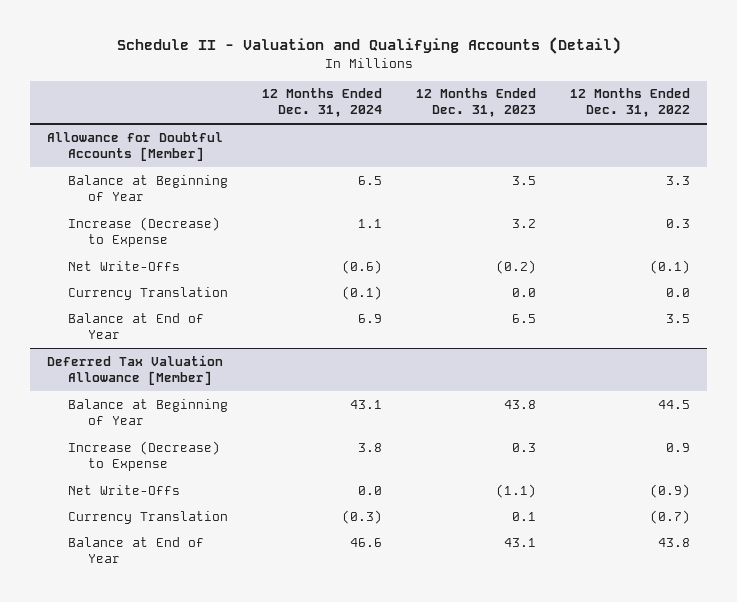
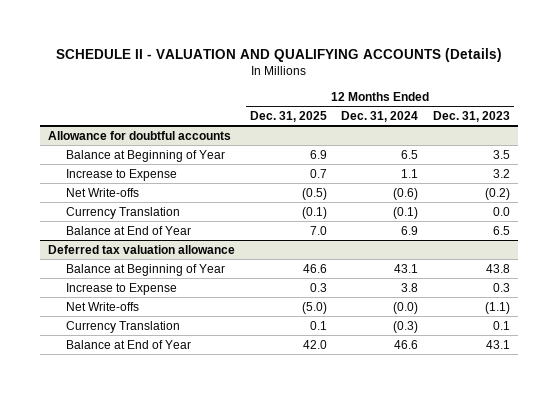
- Schedule II - Valuation and Qualifying Accounts (Detail)
+ SCHEDULE II - VALUATION AND QUALIFYING ACCOUNTS (Details)
- | 12 Months Ended Dec. 31, 2024 | 12 Months Ended Dec. 31, 2023 | 12 Months Ended Dec. 31, 2022
+ | 12 Months Ended Dec. 31, 2025 | 12 Months Ended Dec. 31, 2024 | 12 Months Ended Dec. 31, 2023
- Allowance for Doubtful Accounts [Member]
+ Allowance for doubtful accounts
- Increase (Decrease) to Expense | 1.1 | 3.2 | 0.3
- Net Write-Offs | (0.6) | (0.2) | (0.1)
+ Increase to Expense | 0.7 | 1.1 | 3.2
+ Net Write-offs | (0.5) | (0.6) | (0.2)
- Deferred Tax Valuation Allowance [Member]
+ Deferred tax valuation allowance
- Increase (Decrease) to Expense | 3.8 | 0.3 | 0.9
- Net Write-Offs | 0.0 | (1.1) | (0.9)
+ Increase to Expense | 0.3 | 3.8 | 0.3
+ Net Write-offs | (5.0) | (0.0) | (1.1)

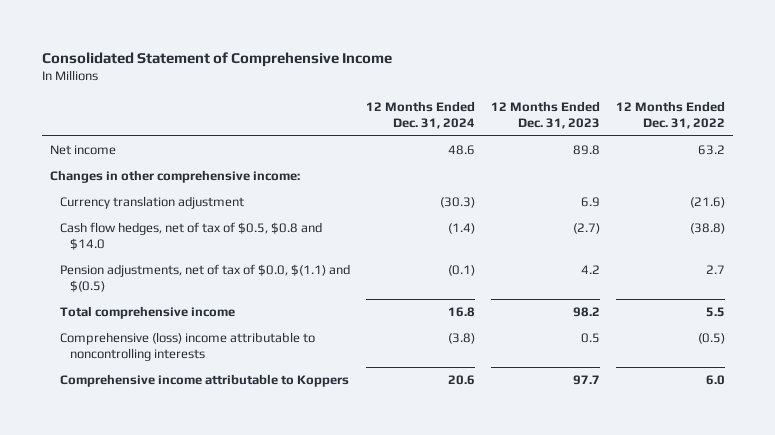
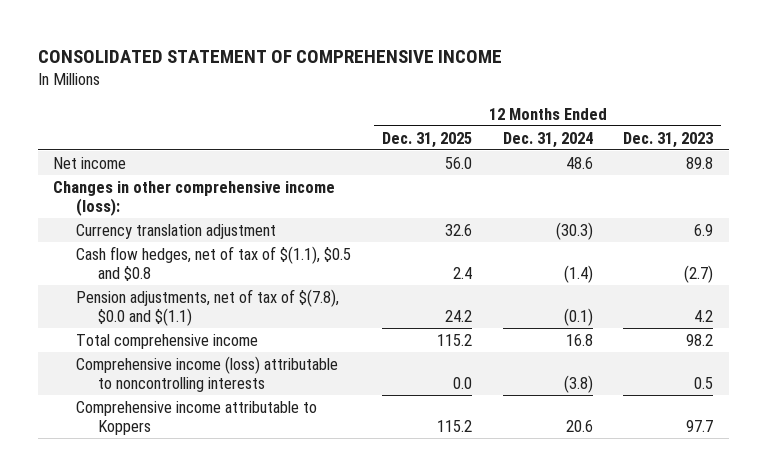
- Consolidated Statement of Comprehensive Income
+ CONSOLIDATED STATEMENT OF COMPREHENSIVE INCOME
- | 12 Months Ended Dec. 31, 2024 | 12 Months Ended Dec. 31, 2023 | 12 Months Ended Dec. 31, 2022
+ | 12 Months Ended Dec. 31, 2025 | 12 Months Ended Dec. 31, 2024 | 12 Months Ended Dec. 31, 2023
- Changes in other comprehensive income:
+ Changes in other comprehensive income (loss):
- Cash flow hedges, net of tax of $0.5, $0.8 and $14.0 | (1.4) | (2.7) | (38.8)
- Pension adjustments, net of tax of $0.0, $(1.1) and $(0.5) | (0.1) | 4.2 | 2.7
+ Cash flow hedges, net of tax of $(1.1), $0.5 and $0.8 | 2.4 | (1.4) | (2.7)
+ Pension adjustments, net of tax of $(7.8), $0.0 and $(1.1) | 24.2 | (0.1) | 4.2
- Comprehensive (loss) income attributable to noncontrolling interests | (3.8) | 0.5 | (0.5)
+ Comprehensive income (loss) attributable to noncontrolling interests | 0.0 | (3.8) | 0.5

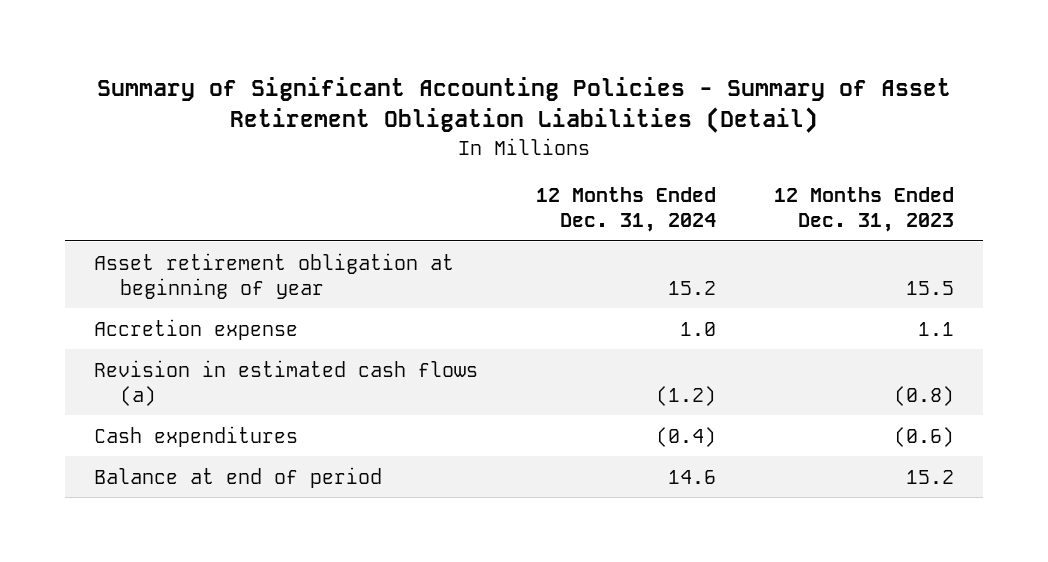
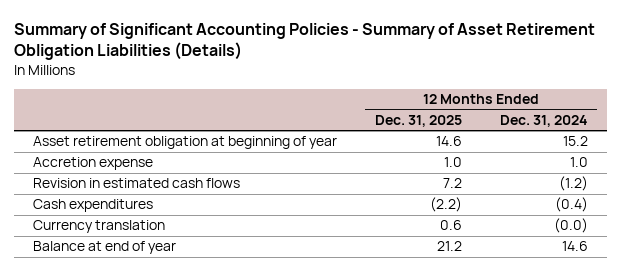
- Summary of Significant Accounting Policies - Summary of Asset Retirement Obligation Liabilities (Detail)
+ Summary of Significant Accounting Policies - Summary of Asset Retirement Obligation Liabilities (Details)
- | 12 Months Ended Dec. 31, 2024 | 12 Months Ended Dec. 31, 2023
+ | 12 Months Ended Dec. 31, 2025 | 12 Months Ended Dec. 31, 2024
- Revision in estimated cash flows (a) | (1.2) | (0.8)
+ Revision in estimated cash flows | 7.2 | (1.2)
- Balance at end of period | 14.6 | 15.2
+ Currency translation | 0.6 | (0.0)
+ Balance at end of year | 21.2 | 14.6

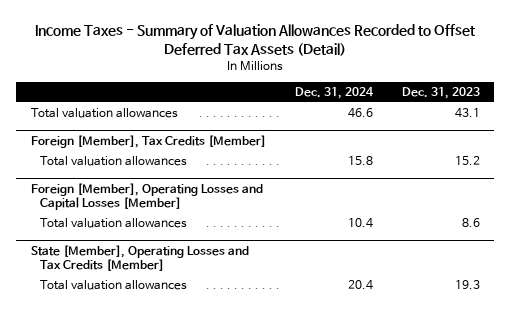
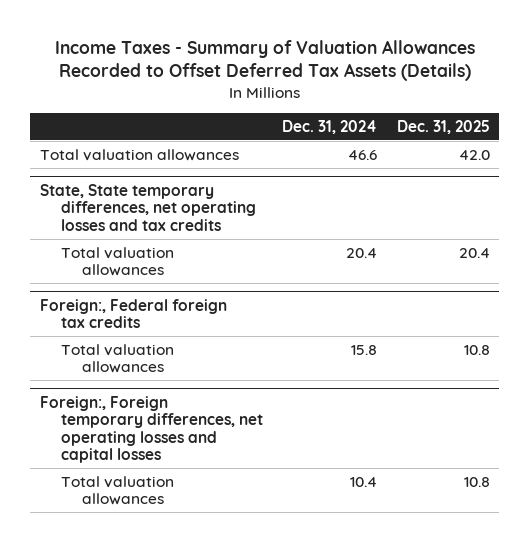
- Income Taxes - Summary of Valuation Allowances Recorded to Offset Deferred Tax Assets (Detail)
+ Income Taxes - Summary of Valuation Allowances Recorded to Offset Deferred Tax Assets (Details)
- | Dec. 31, 2024 | Dec. 31, 2023
+ | Dec. 31, 2024 | Dec. 31, 2025
- Foreign [Member], Tax Credits [Member]
+ State, State temporary differences, net operating losses and tax credits
+ Total valuation allowances | 20.4 | 20.4
+ Foreign:, Federal foreign tax credits
- Foreign [Member], Operating Losses and Capital Losses [Member]
+ Foreign:, Foreign temporary differences, net operating losses and capital losses
- State [Member], Operating Losses and Tax Credits [Member]
- Total valuation allowances | 20.4 | 19.3

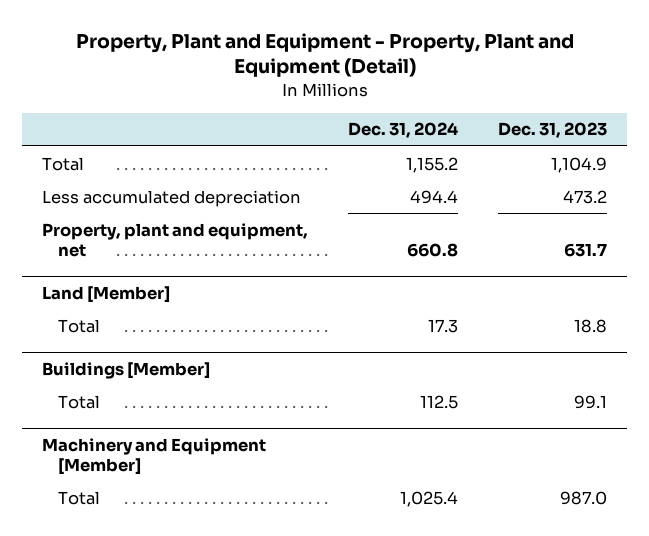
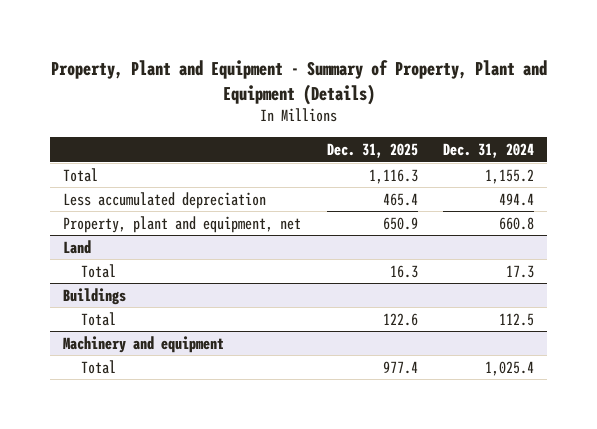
- Property, Plant and Equipment - Property, Plant and Equipment (Detail)
+ Property, Plant and Equipment - Summary of Property, Plant and Equipment (Details)
- | Dec. 31, 2024 | Dec. 31, 2023
+ | Dec. 31, 2025 | Dec. 31, 2024
- Land [Member]
+ Land
- Buildings [Member]
+ Buildings
- Machinery and Equipment [Member]
+ Machinery and equipment

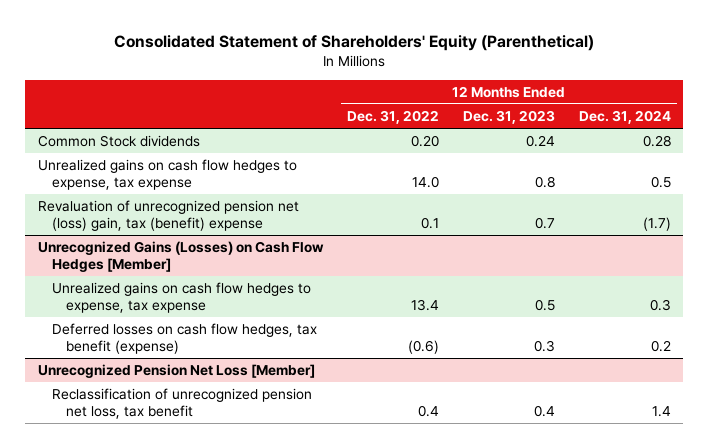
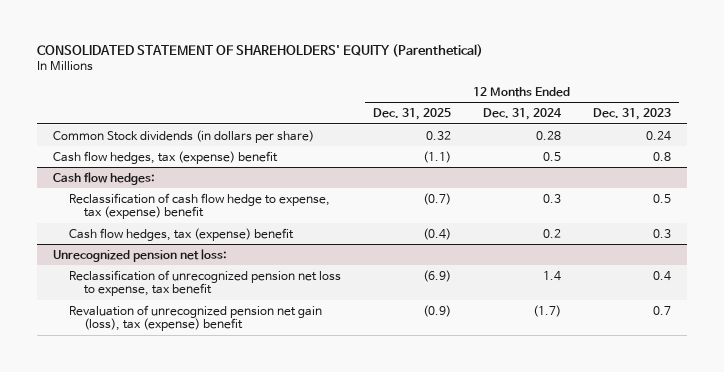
- Consolidated Statement of Shareholders' Equity (Parenthetical)
+ CONSOLIDATED STATEMENT OF SHAREHOLDERS' EQUITY (Parenthetical)
- | 12 Months Ended Dec. 31, 2022 | 12 Months Ended Dec. 31, 2023 | 12 Months Ended Dec. 31, 2024
+ | 12 Months Ended Dec. 31, 2025 | 12 Months Ended Dec. 31, 2024 | 12 Months Ended Dec. 31, 2023
- Common Stock dividends | 0.20 | 0.24 | 0.28
- Unrealized gains on cash flow hedges to expense, tax expense | 14.0 | 0.8 | 0.5
- Revaluation of unrecognized pension net (loss) gain, tax (benefit) expense | 0.1 | 0.7 | (1.7)
- Unrecognized Gains (Losses) on Cash Flow Hedges [Member]
- Unrealized gains on cash flow hedges to expense, tax expense | 13.4 | 0.5 | 0.3
- Deferred losses on cash flow hedges, tax benefit (expense) | (0.6) | 0.3 | 0.2
- Unrecognized Pension Net Loss [Member]
- Reclassification of unrecognized pension net loss, tax benefit | 0.4 | 0.4 | 1.4
+ Common Stock dividends (in dollars per share) | 0.32 | 0.28 | 0.24
+ Cash flow hedges, tax (expense) benefit | (1.1) | 0.5 | 0.8
+ Cash flow hedges:
+ Reclassification of cash flow hedge to expense, tax (expense) benefit | (0.7) | 0.3 | 0.5
+ Cash flow hedges, tax (expense) benefit | (0.4) | 0.2 | 0.3
+ Unrecognized pension net loss:
+ Reclassification of unrecognized pension net loss to expense, tax benefit | (6.9) | 1.4 | 0.4
+ Revaluation of unrecognized pension net gain (loss), tax (expense) benefit | (0.9) | (1.7) | 0.7

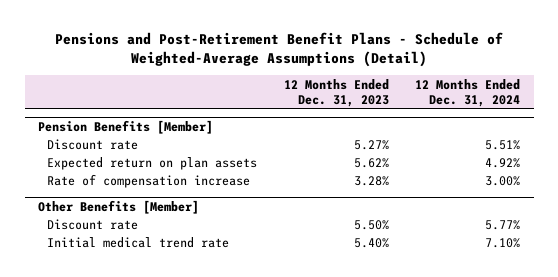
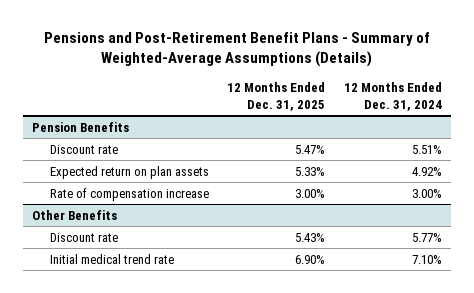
- Pensions and Post-Retirement Benefit Plans - Schedule of Weighted-Average Assumptions (Detail)
+ Pensions and Post-Retirement Benefit Plans - Summary of Weighted-Average Assumptions (Details)
- | 12 Months Ended Dec. 31, 2023 | 12 Months Ended Dec. 31, 2024
+ | 12 Months Ended Dec. 31, 2025 | 12 Months Ended Dec. 31, 2024
- Pension Benefits [Member]
+ Pension Benefits
- Other Benefits [Member]
+ Other Benefits

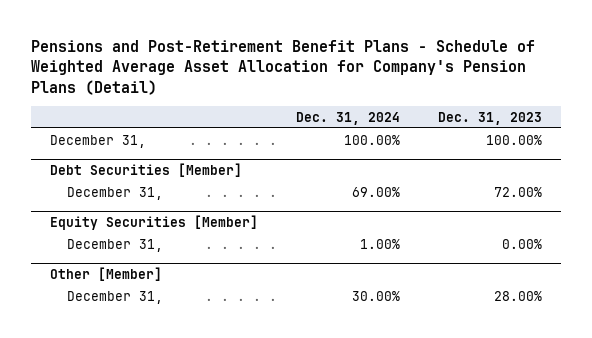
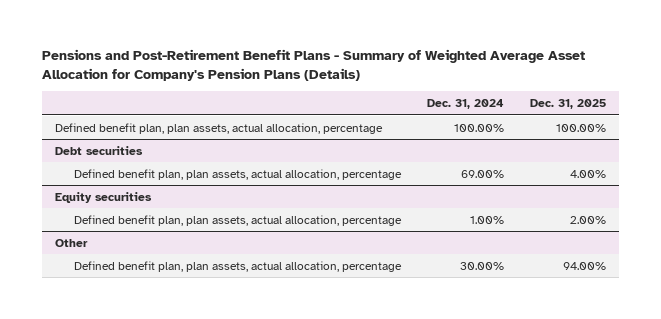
- Pensions and Post-Retirement Benefit Plans - Schedule of Weighted Average Asset Allocation for Company's Pension Plans (Detail)
+ Pensions and Post-Retirement Benefit Plans - Summary of Weighted Average Asset Allocation for Company's Pension Plans (Details)
- | Dec. 31, 2024 | Dec. 31, 2023
+ | Dec. 31, 2024 | Dec. 31, 2025
- December 31, | 100.00% | 100.00%
- Debt Securities [Member]
- December 31, | 69.00% | 72.00%
- Equity Securities [Member]
- December 31, | 1.00% | 0.00%
- Other [Member]
- December 31, | 30.00% | 28.00%
+ Defined benefit plan, plan assets, actual allocation, percentage | 100.00% | 100.00%
+ Debt securities
+ Defined benefit plan, plan assets, actual allocation, percentage | 69.00% | 4.00%
+ Equity securities
+ Defined benefit plan, plan assets, actual allocation, percentage | 1.00% | 2.00%
+ Other
+ Defined benefit plan, plan assets, actual allocation, percentage | 30.00% | 94.00%

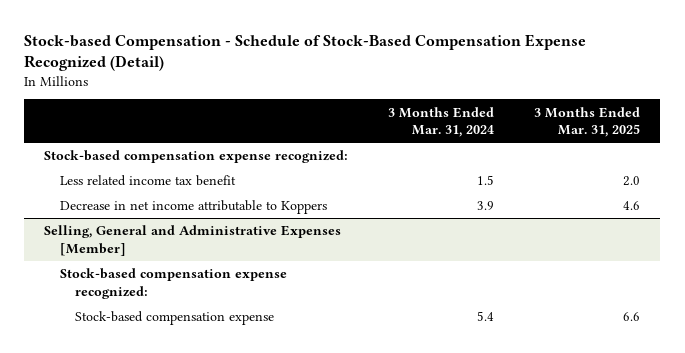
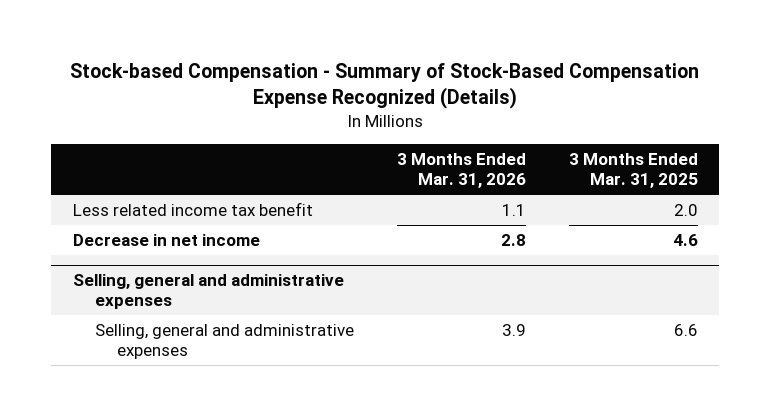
- Stock-based Compensation - Schedule of Stock-Based Compensation Expense Recognized (Detail)
+ Stock-based Compensation - Summary of Stock-Based Compensation Expense Recognized (Details)
- | 3 Months Ended Mar. 31, 2024 | 3 Months Ended Mar. 31, 2025
+ | 3 Months Ended Mar. 31, 2026 | 3 Months Ended Mar. 31, 2025
- Stock-based compensation expense recognized:
- Decrease in net income attributable to Koppers | 3.9 | 4.6
- Selling, General and Administrative Expenses [Member]
- Stock-based compensation expense recognized:
- Stock-based compensation expense | 5.4 | 6.6
+ Decrease in net income | 2.8 | 4.6
+ Selling, general and administrative expenses
+ Selling, general and administrative expenses | 3.9 | 6.6

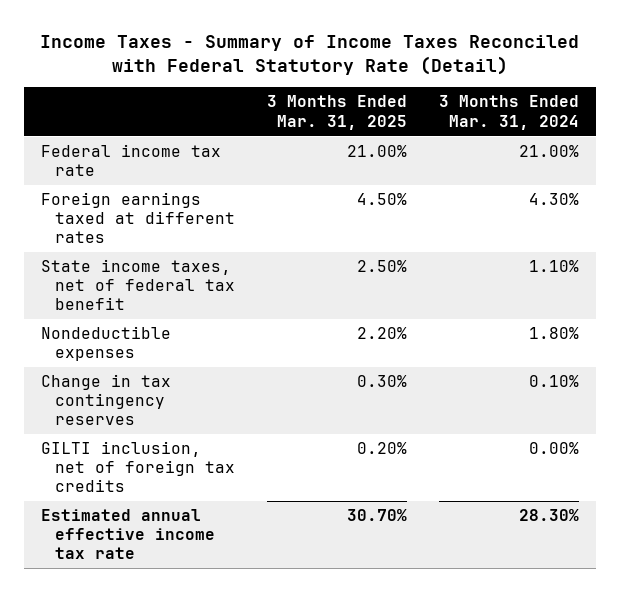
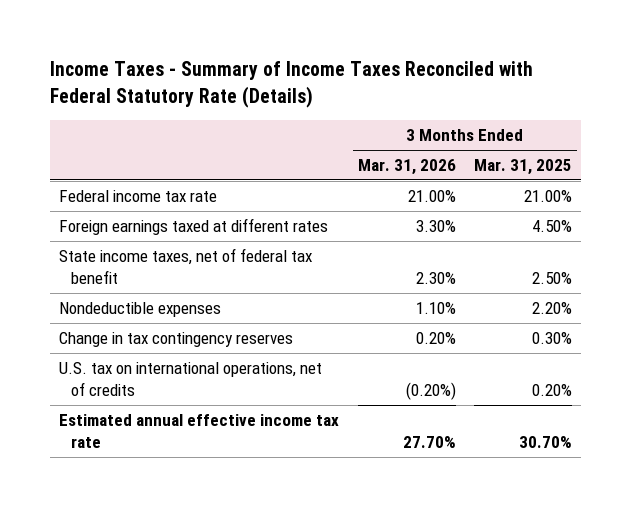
- Income Taxes - Summary of Income Taxes Reconciled with Federal Statutory Rate (Detail)
+ Income Taxes - Summary of Income Taxes Reconciled with Federal Statutory Rate (Details)
- | 3 Months Ended Mar. 31, 2025 | 3 Months Ended Mar. 31, 2024
+ | 3 Months Ended Mar. 31, 2026 | 3 Months Ended Mar. 31, 2025
- GILTI inclusion, net of foreign tax credits | 0.20% | 0.00%
+ U.S. tax on international operations, net of credits | (0.20%) | 0.20%

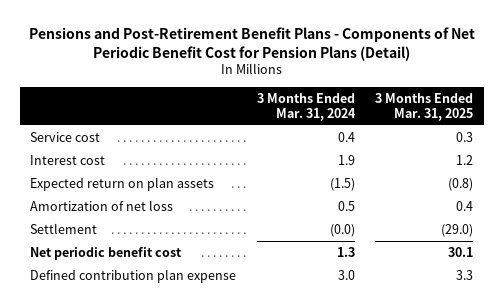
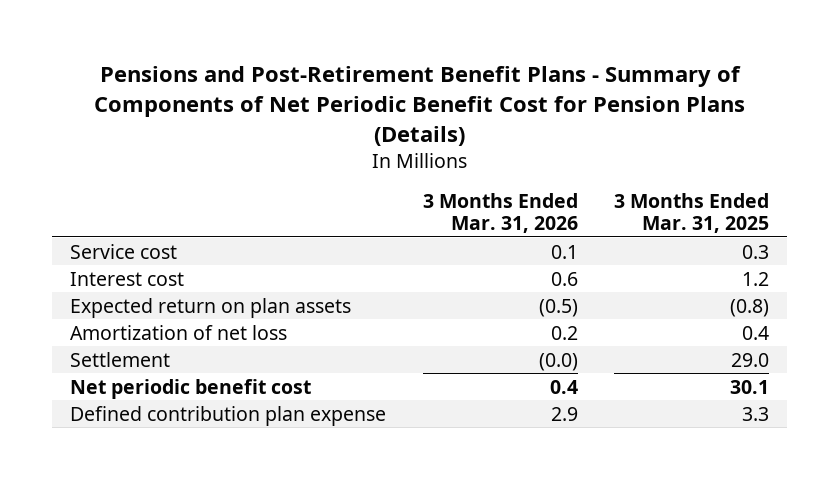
- Pensions and Post-Retirement Benefit Plans - Components of Net Periodic Benefit Cost for Pension Plans (Detail)
+ Pensions and Post-Retirement Benefit Plans - Summary of Components of Net Periodic Benefit Cost for Pension Plans (Details)
- | 3 Months Ended Mar. 31, 2024 | 3 Months Ended Mar. 31, 2025
+ | 3 Months Ended Mar. 31, 2026 | 3 Months Ended Mar. 31, 2025
- Settlement | (0.0) | (29.0)
+ Settlement | (0.0) | 29.0

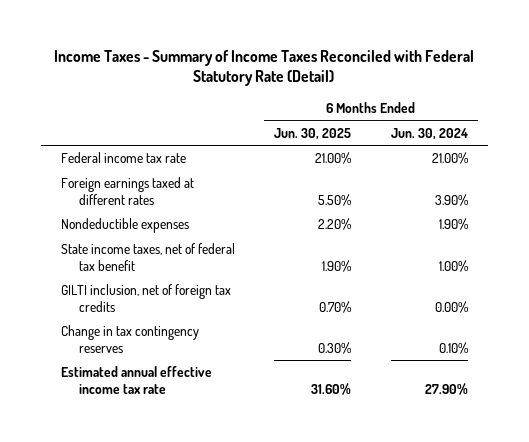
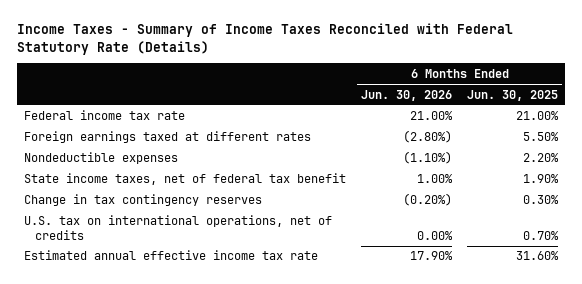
- Income Taxes - Summary of Income Taxes Reconciled with Federal Statutory Rate (Detail)
+ Income Taxes - Summary of Income Taxes Reconciled with Federal Statutory Rate (Details)
- | 6 Months Ended Jun. 30, 2025 | 6 Months Ended Jun. 30, 2024
+ | 6 Months Ended Jun. 30, 2026 | 6 Months Ended Jun. 30, 2025
- GILTI inclusion, net of foreign tax credits | 0.70% | 0.00%
+ U.S. tax on international operations, net of credits | 0.00% | 0.70%

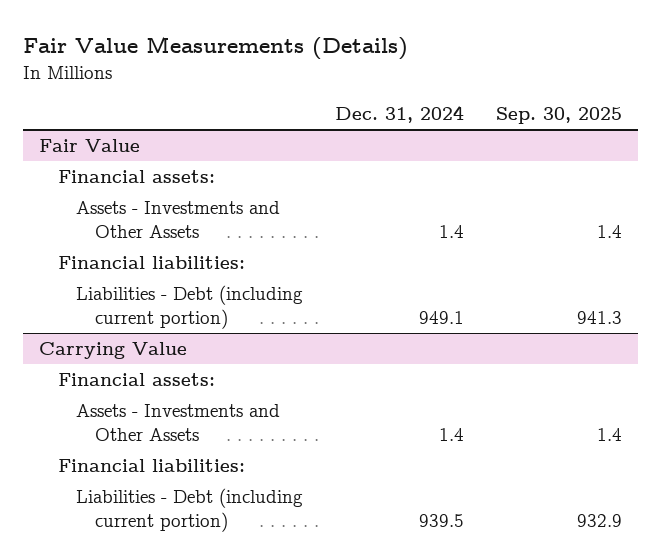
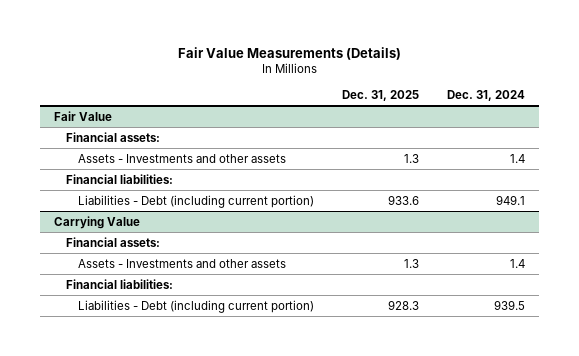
- | Dec. 31, 2024 | Sep. 30, 2025
+ | Dec. 31, 2025 | Dec. 31, 2024
@ Fair Value
- Assets - Investments and Other Assets | 1.4 | 1.4
+ Assets - Investments and other assets | 1.3 | 1.4
@ Carrying Value
- Assets - Investments and Other Assets | 1.4 | 1.4
+ Assets - Investments and other assets | 1.3 | 1.4

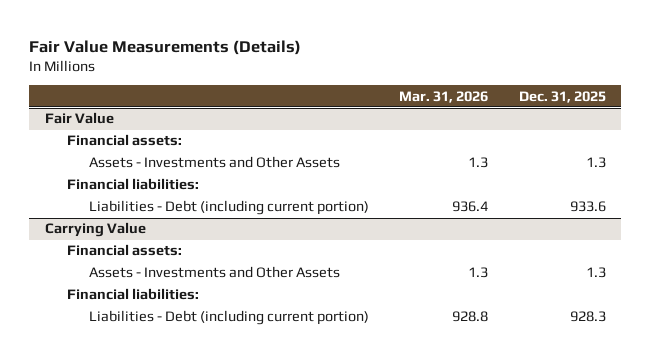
- | Dec. 31, 2025 | Dec. 31, 2024
+ | Mar. 31, 2026 | Dec. 31, 2025
@ Fair Value
- Assets - Investments and other assets | 1.3 | 1.4
+ Assets - Investments and Other Assets | 1.3 | 1.3
@ Carrying Value
- Assets - Investments and other assets | 1.3 | 1.4
+ Assets - Investments and Other Assets | 1.3 | 1.3

